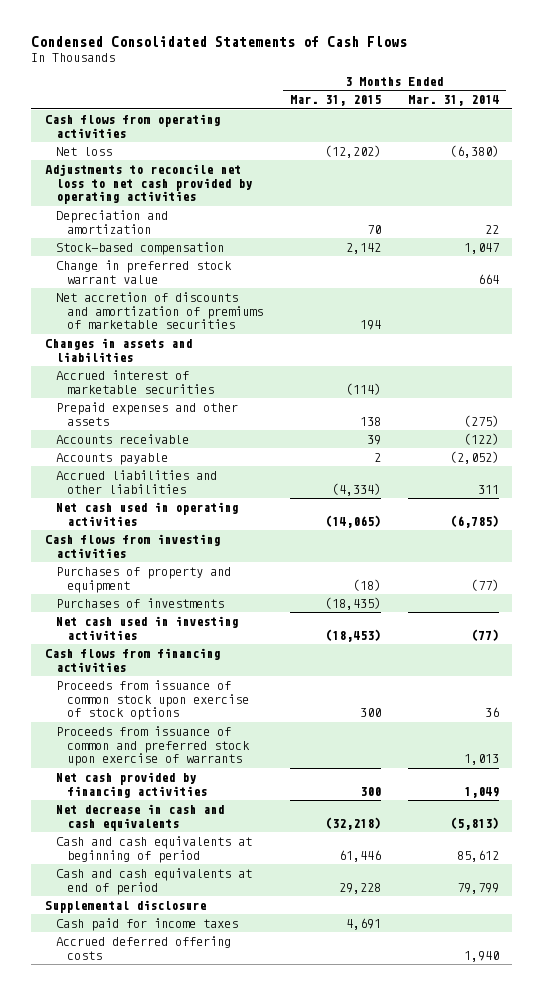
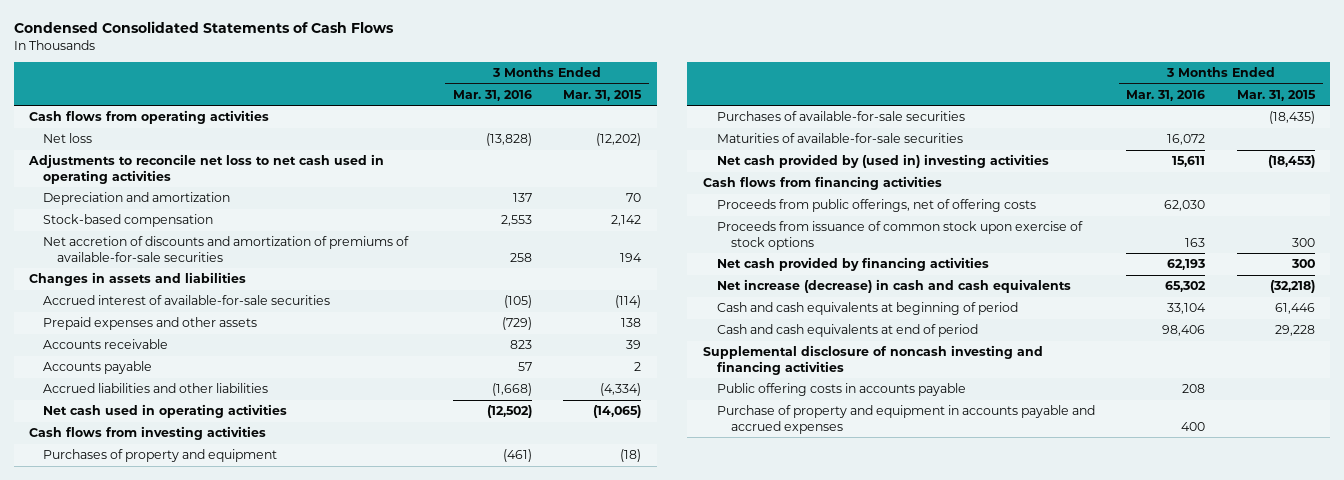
- | 3 Months Ended Mar. 31, 2015 | 3 Months Ended Mar. 31, 2014
+ | 3 Months Ended Mar. 31, 2016 | 3 Months Ended Mar. 31, 2015
- Adjustments to reconcile net loss to net cash provided by operating activities
+ Adjustments to reconcile net loss to net cash used in operating activities
- Change in preferred stock warrant value | | 664
- Net accretion of discounts and amortization of premiums of marketable securities | 194 |
+ Net accretion of discounts and amortization of premiums of available-for-sale securities | 258 | 194
- Accrued interest of marketable securities | (114) |
+ Accrued interest of available-for-sale securities | (105) | (114)
- Purchases of investments | (18,435) |
- Net cash used in investing activities | (18,453) | (77)
+ Purchases of available-for-sale securities | | (18,435)
+ Maturities of available-for-sale securities | 16,072 |
+ Net cash provided by (used in) investing activities | 15,611 | (18,453)
+ Proceeds from public offerings, net of offering costs | 62,030 |
- Proceeds from issuance of common and preferred stock upon exercise of warrants | | 1,013
- Net decrease in cash and cash equivalents | (32,218) | (5,813)
+ Net increase (decrease) in cash and cash equivalents | 65,302 | (32,218)
- Supplemental disclosure
- Cash paid for income taxes | 4,691 |
- Accrued deferred offering costs | | 1,940
+ Supplemental disclosure of noncash investing and financing activities
+ Public offering costs in accounts payable | 208 |
+ Purchase of property and equipment in accounts payable and accrued expenses | 400 |

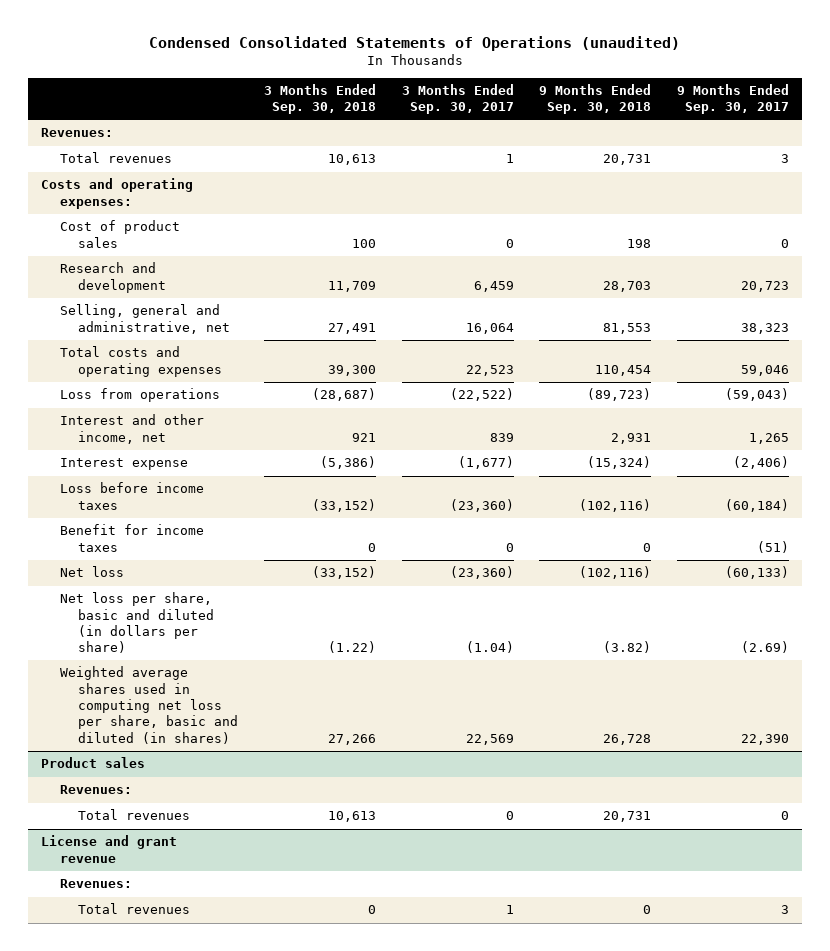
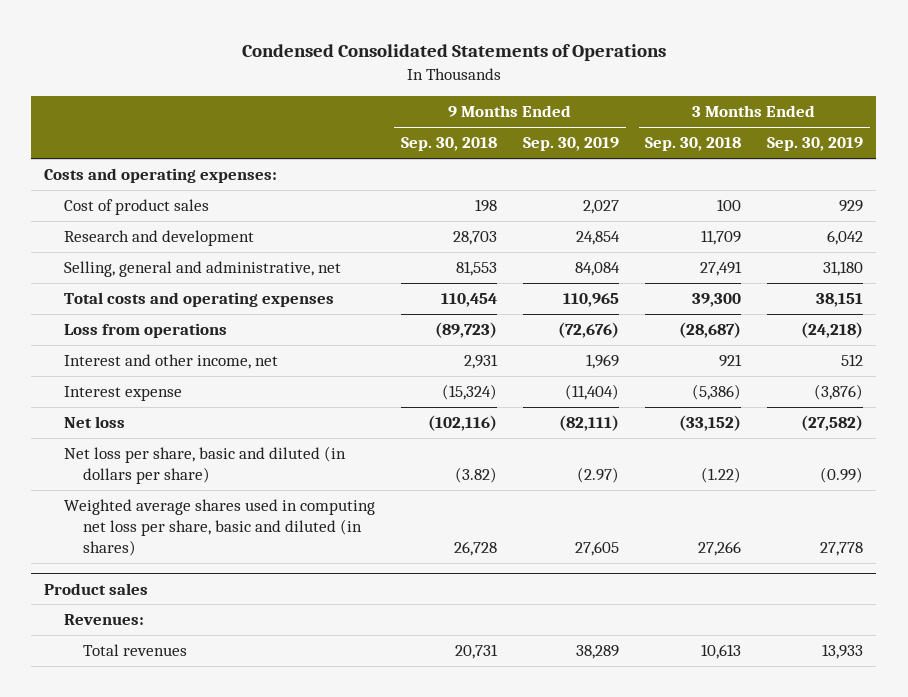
- Condensed Consolidated Statements of Operations (unaudited)
+ Condensed Consolidated Statements of Operations
- | 3 Months Ended Sep. 30, 2018 | 3 Months Ended Sep. 30, 2017 | 9 Months Ended Sep. 30, 2018 | 9 Months Ended Sep. 30, 2017
+ | 9 Months Ended Sep. 30, 2018 | 9 Months Ended Sep. 30, 2019 | 3 Months Ended Sep. 30, 2018 | 3 Months Ended Sep. 30, 2019
- Revenues:
- Total revenues | 10,613 | 1 | 20,731 | 3
- Loss before income taxes | (33,152) | (23,360) | (102,116) | (60,184)
- Benefit for income taxes | 0 | 0 | 0 | (51)
- License and grant revenue
- Revenues:
- Total revenues | 0 | 1 | 0 | 3

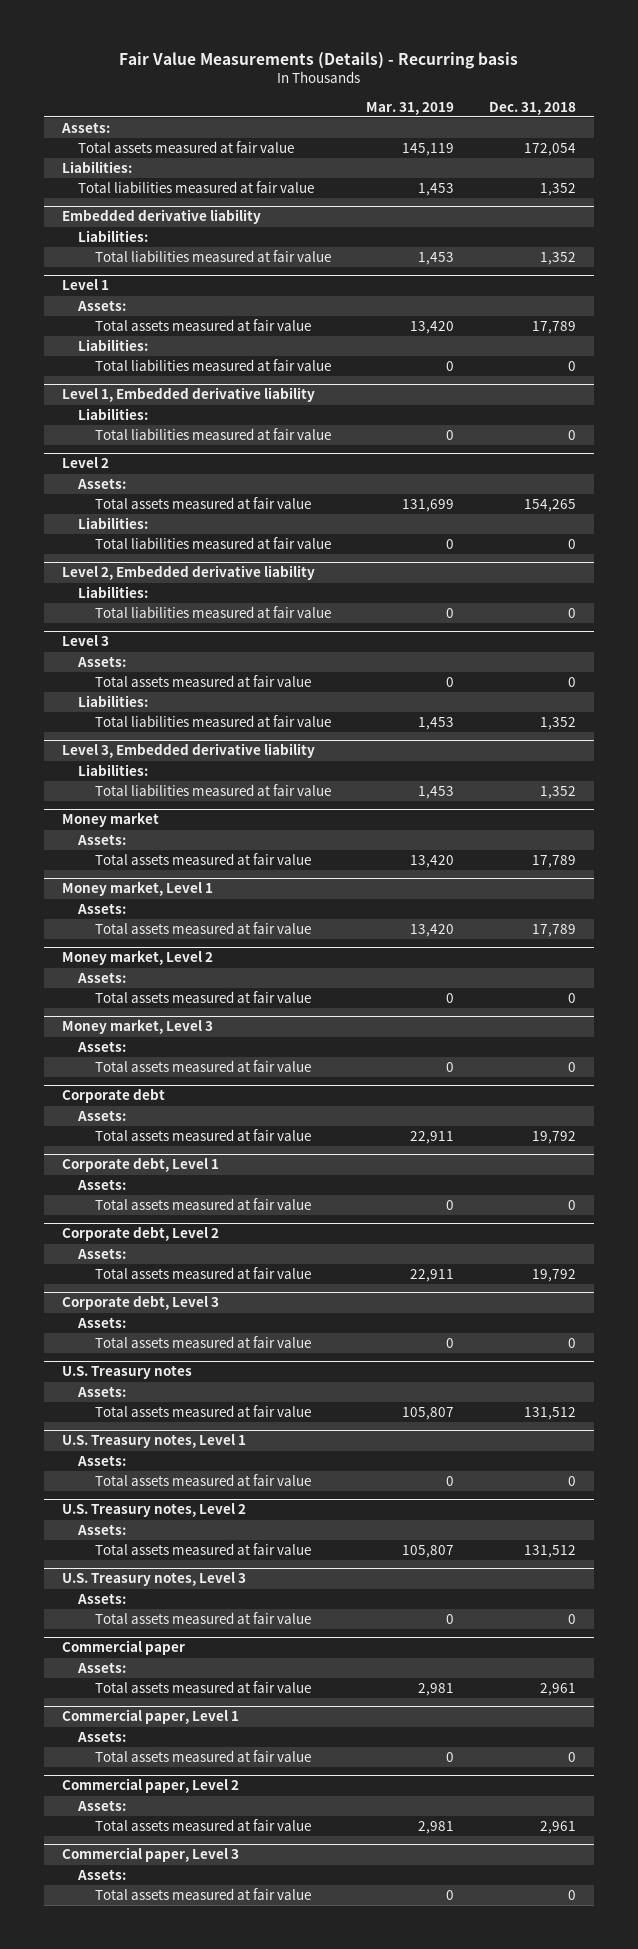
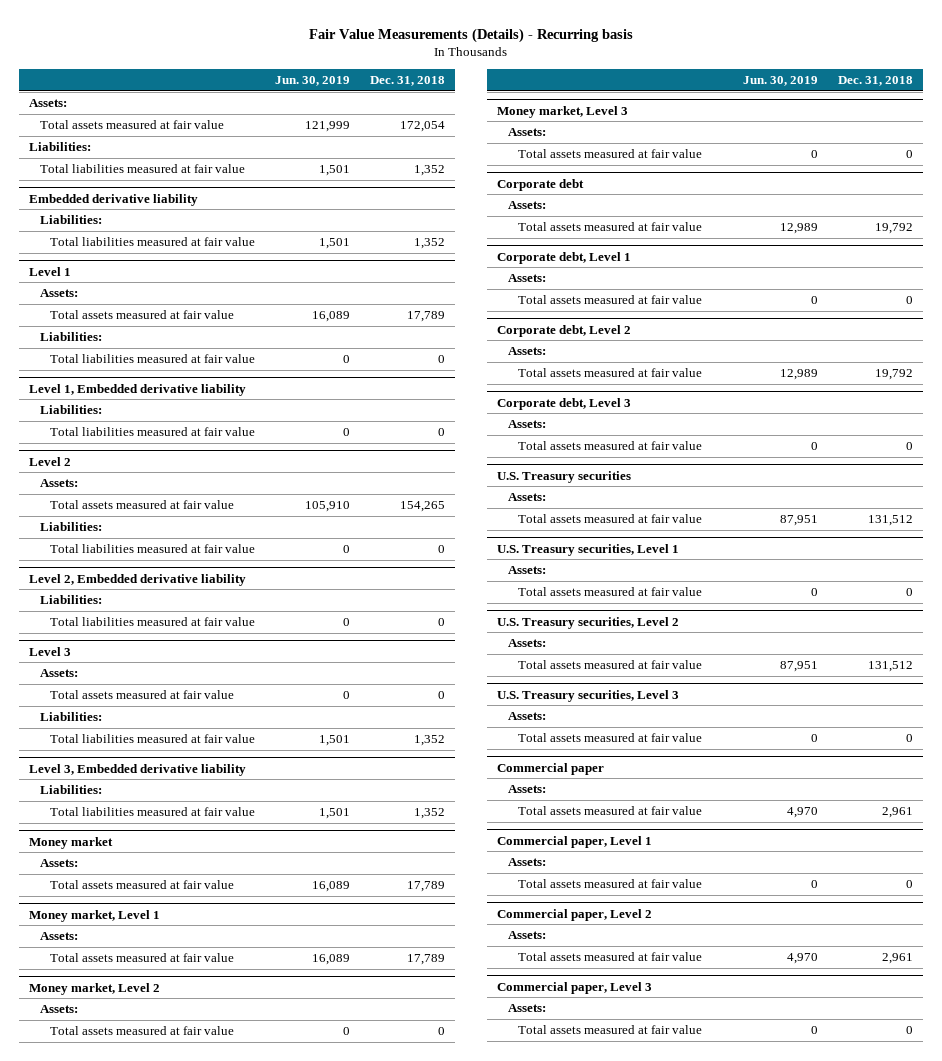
- | Mar. 31, 2019 | Dec. 31, 2018
+ | Jun. 30, 2019 | Dec. 31, 2018
- U.S. Treasury notes
+ U.S. Treasury securities
- U.S. Treasury notes, Level 1
+ U.S. Treasury securities, Level 1
- U.S. Treasury notes, Level 2
+ U.S. Treasury securities, Level 2
- U.S. Treasury notes, Level 3
+ U.S. Treasury securities, Level 3

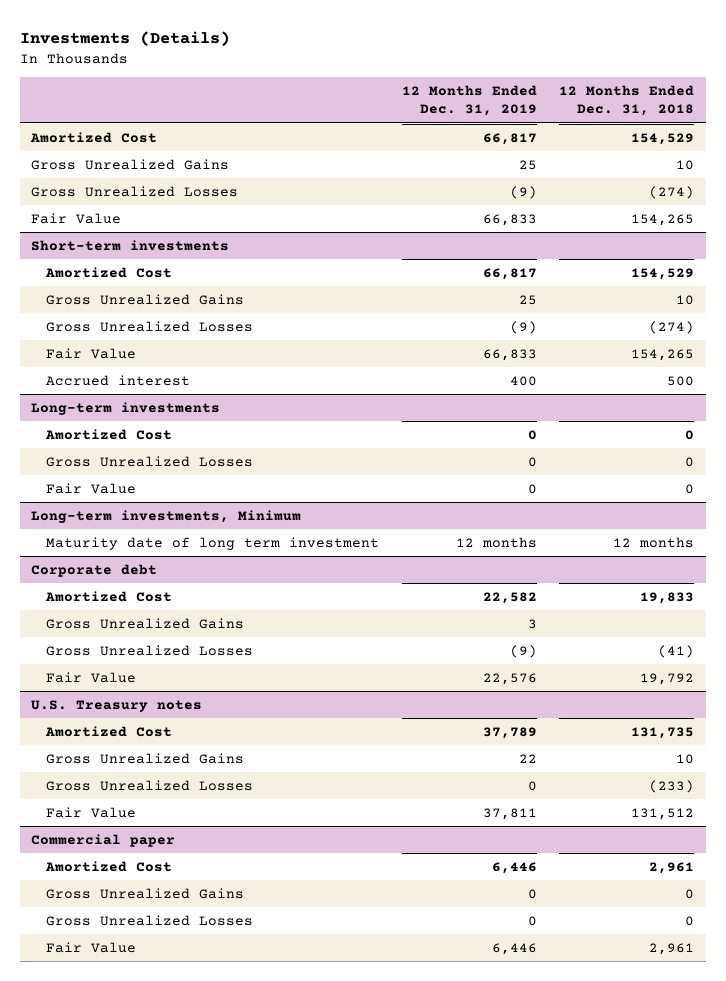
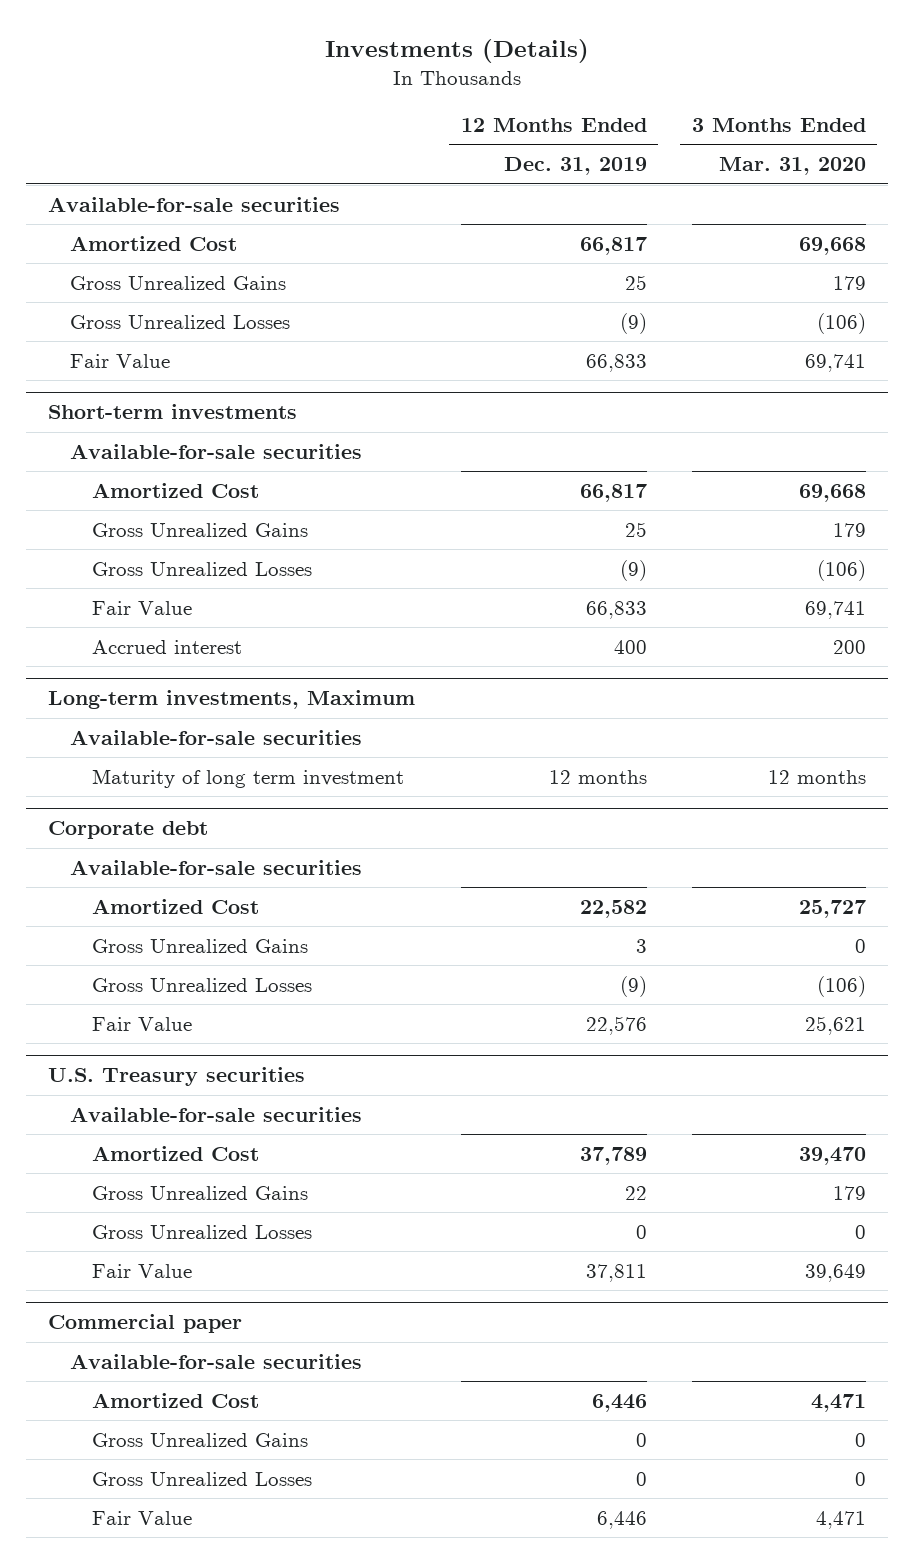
- | 12 Months Ended Dec. 31, 2019 | 12 Months Ended Dec. 31, 2018
+ | 12 Months Ended Dec. 31, 2019 | 3 Months Ended Mar. 31, 2020
+ Available-for-sale securities
@ Short-term investments
+ Available-for-sale securities
- Long-term investments
- Amortized Cost | 0 | 0
- Gross Unrealized Losses | 0 | 0
- Fair Value | 0 | 0
- Long-term investments, Minimum
- Maturity date of long term investment | 12 months | 12 months
+ Long-term investments, Maximum
+ Available-for-sale securities
+ Maturity of long term investment | 12 months | 12 months
@ Corporate debt
+ Available-for-sale securities
- U.S. Treasury notes
+ U.S. Treasury securities
+ Available-for-sale securities
@ Commercial paper
+ Available-for-sale securities

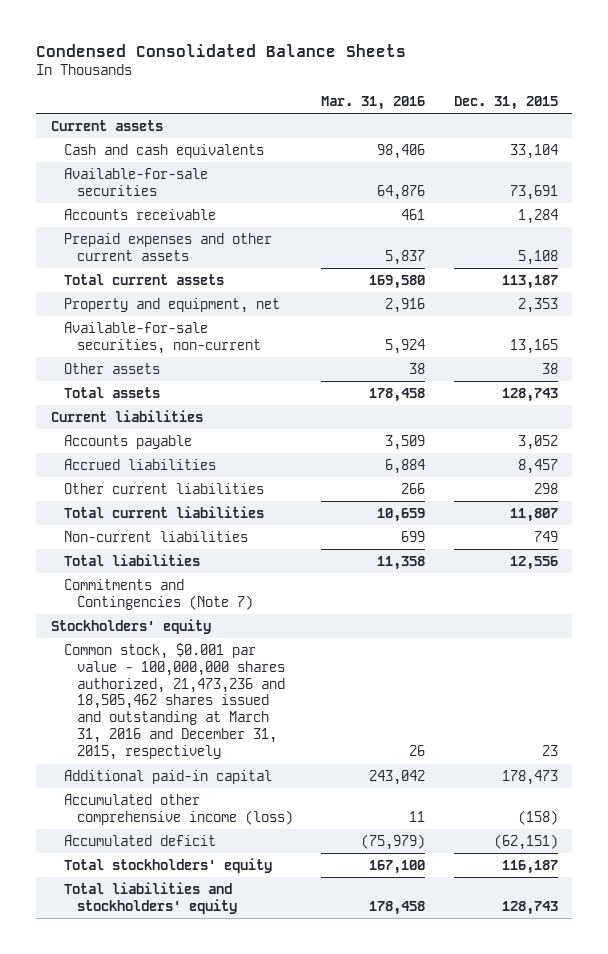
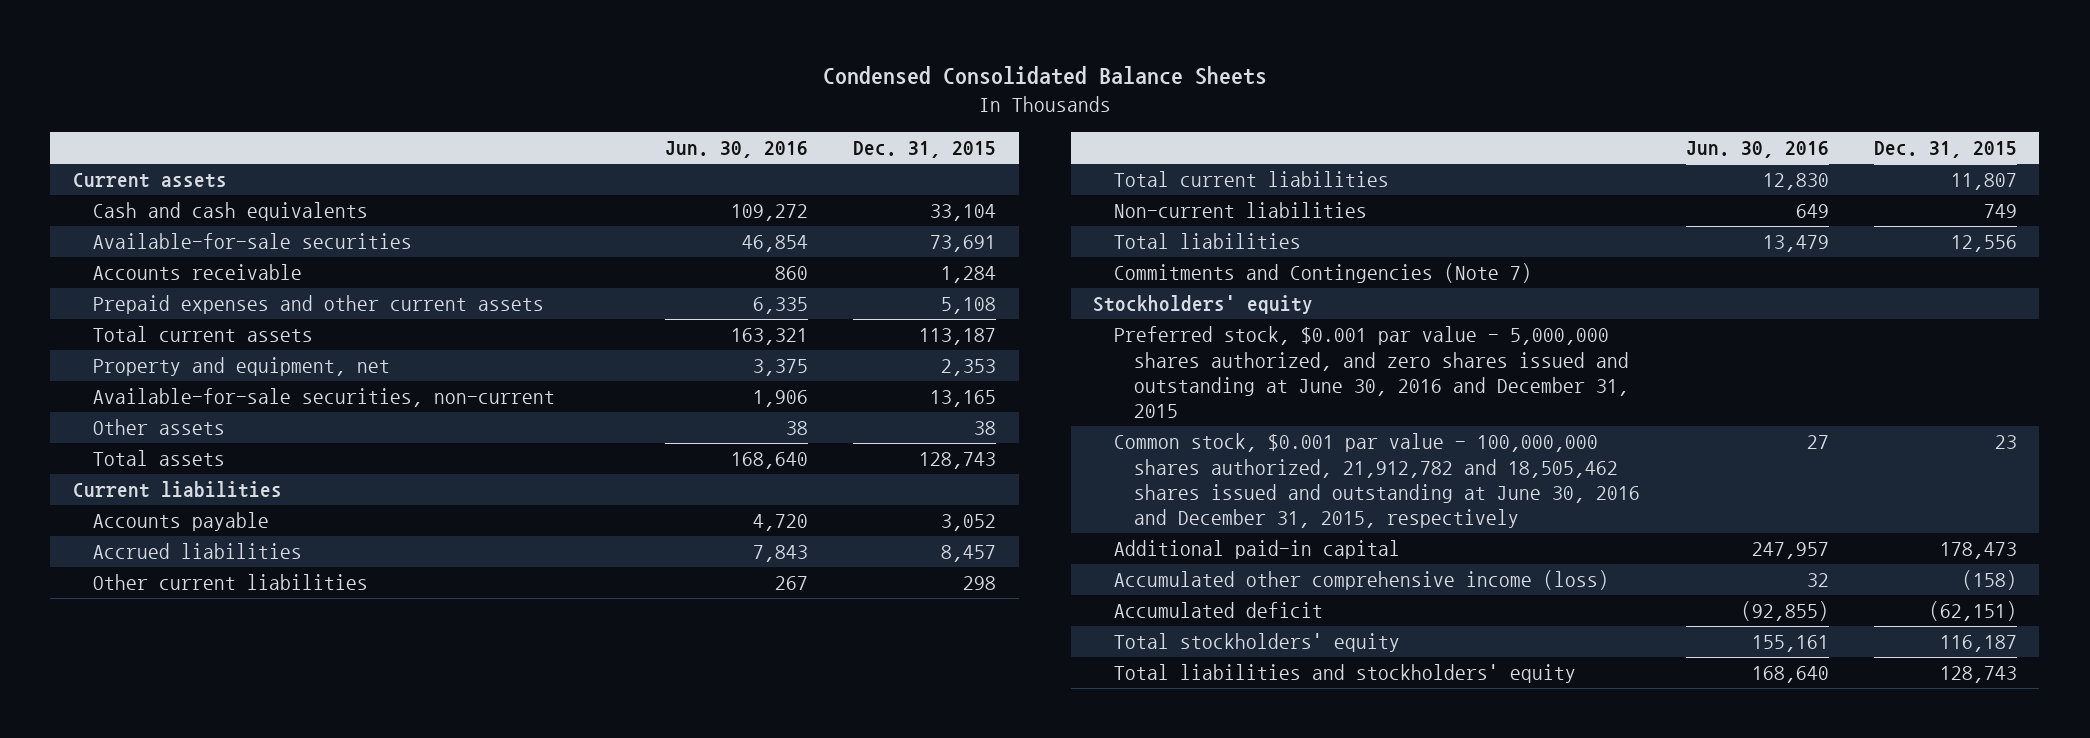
- | Mar. 31, 2016 | Dec. 31, 2015
+ | Jun. 30, 2016 | Dec. 31, 2015
- Common stock, $0.001 par value - 100,000,000 shares authorized, 21,473,236 and 18,505,462 shares issued and outstanding at March 31, 2016 and December 31, 2015, respectively | 26 | 23
+ Preferred stock, $0.001 par value - 5,000,000 shares authorized, and zero shares issued and outstanding at June 30, 2016 and December 31, 2015
+ Common stock, $0.001 par value - 100,000,000 shares authorized, 21,912,782 and 18,505,462 shares issued and outstanding at June 30, 2016 and December 31, 2015, respectively | 27 | 23

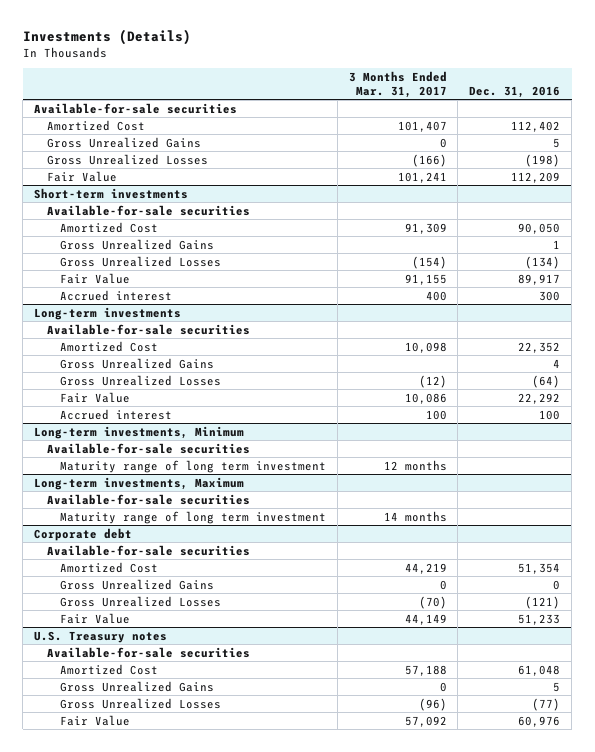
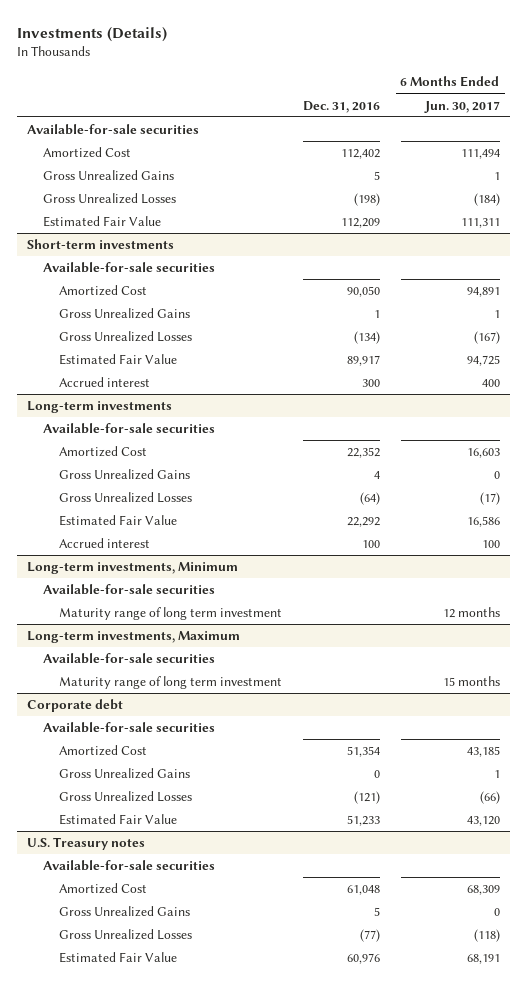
- | 3 Months Ended Mar. 31, 2017 | Dec. 31, 2016
+ | Dec. 31, 2016 | 6 Months Ended Jun. 30, 2017
- Fair Value | 101,241 | 112,209
+ Estimated Fair Value | 112,209 | 111,311
@ Short-term investments
- Fair Value | 91,155 | 89,917
+ Estimated Fair Value | 89,917 | 94,725
@ Long-term investments
- Fair Value | 10,086 | 22,292
+ Estimated Fair Value | 22,292 | 16,586
@ Corporate debt
- Fair Value | 44,149 | 51,233
+ Estimated Fair Value | 51,233 | 43,120
@ U.S. Treasury notes
- Fair Value | 57,092 | 60,976
+ Estimated Fair Value | 60,976 | 68,191

